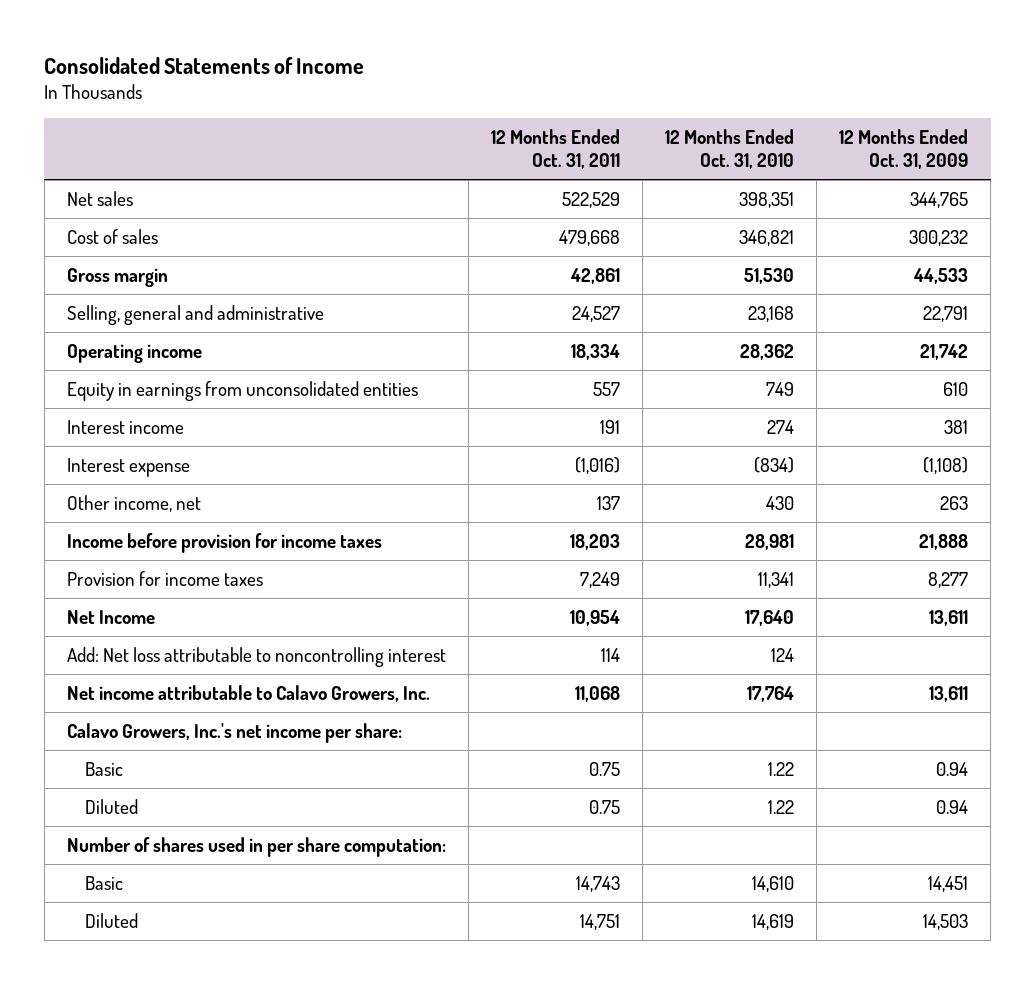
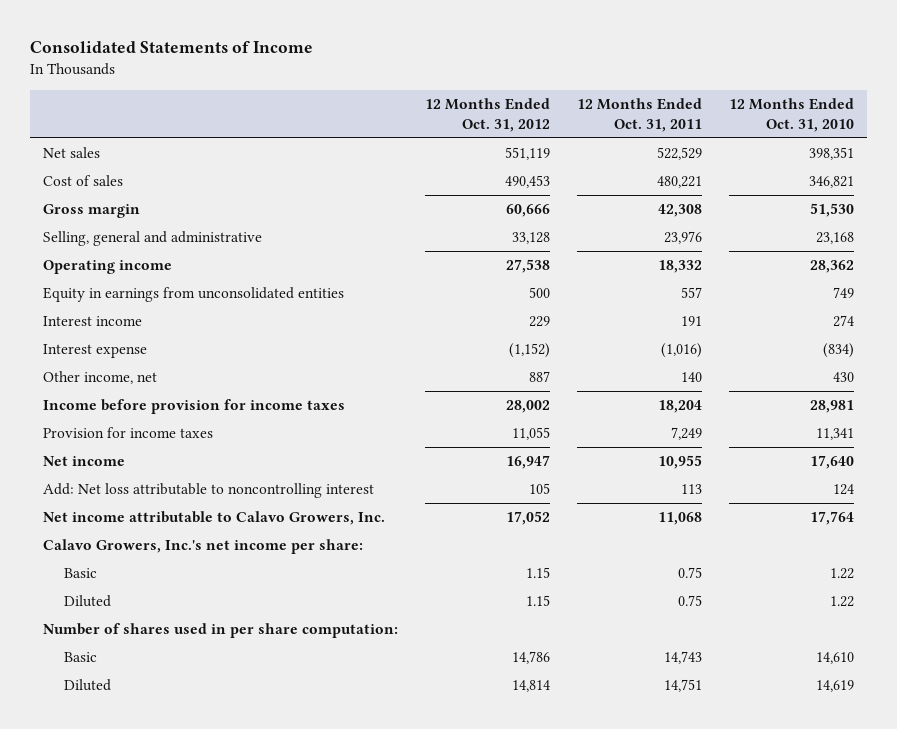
- | 12 Months Ended Oct. 31, 2011 | 12 Months Ended Oct. 31, 2010 | 12 Months Ended Oct. 31, 2009
+ | 12 Months Ended Oct. 31, 2012 | 12 Months Ended Oct. 31, 2011 | 12 Months Ended Oct. 31, 2010
- Cost of sales | 479,668 | 346,821 | 300,232
- Gross margin | 42,861 | 51,530 | 44,533
- Selling, general and administrative | 24,527 | 23,168 | 22,791
- Operating income | 18,334 | 28,362 | 21,742
+ Cost of sales | 490,453 | 480,221 | 346,821
+ Gross margin | 60,666 | 42,308 | 51,530
+ Selling, general and administrative | 33,128 | 23,976 | 23,168
+ Operating income | 27,538 | 18,332 | 28,362
- Other income, net | 137 | 430 | 263
- Income before provision for income taxes | 18,203 | 28,981 | 21,888
+ Other income, net | 887 | 140 | 430
+ Income before provision for income taxes | 28,002 | 18,204 | 28,981
- Net Income | 10,954 | 17,640 | 13,611
- Add: Net loss attributable to noncontrolling interest | 114 | 124 |
+ Net income | 16,947 | 10,955 | 17,640
+ Add: Net loss attributable to noncontrolling interest | 105 | 113 | 124

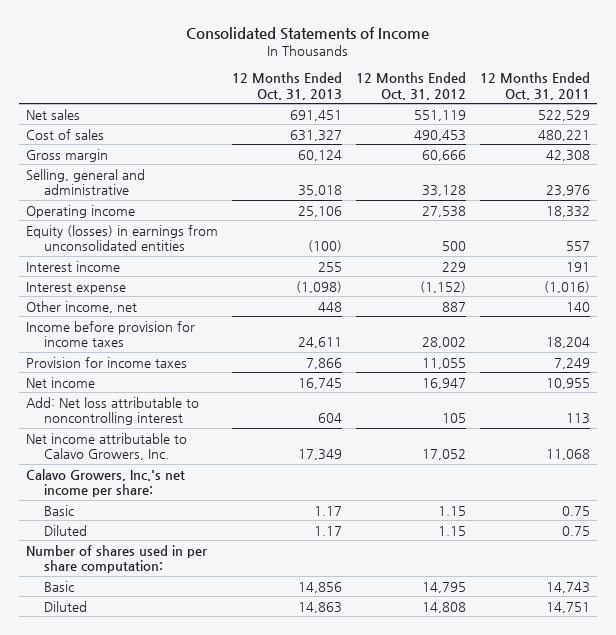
- | 12 Months Ended Oct. 31, 2012 | 12 Months Ended Oct. 31, 2011 | 12 Months Ended Oct. 31, 2010
+ | 12 Months Ended Oct. 31, 2013 | 12 Months Ended Oct. 31, 2012 | 12 Months Ended Oct. 31, 2011
- Equity in earnings from unconsolidated entities | 500 | 557 | 749
+ Equity (losses) in earnings from unconsolidated entities | (100) | 500 | 557
- Basic | 14,786 | 14,743 | 14,610
- Diluted | 14,814 | 14,751 | 14,619
+ Basic | 14,856 | 14,795 | 14,743
+ Diluted | 14,863 | 14,808 | 14,751

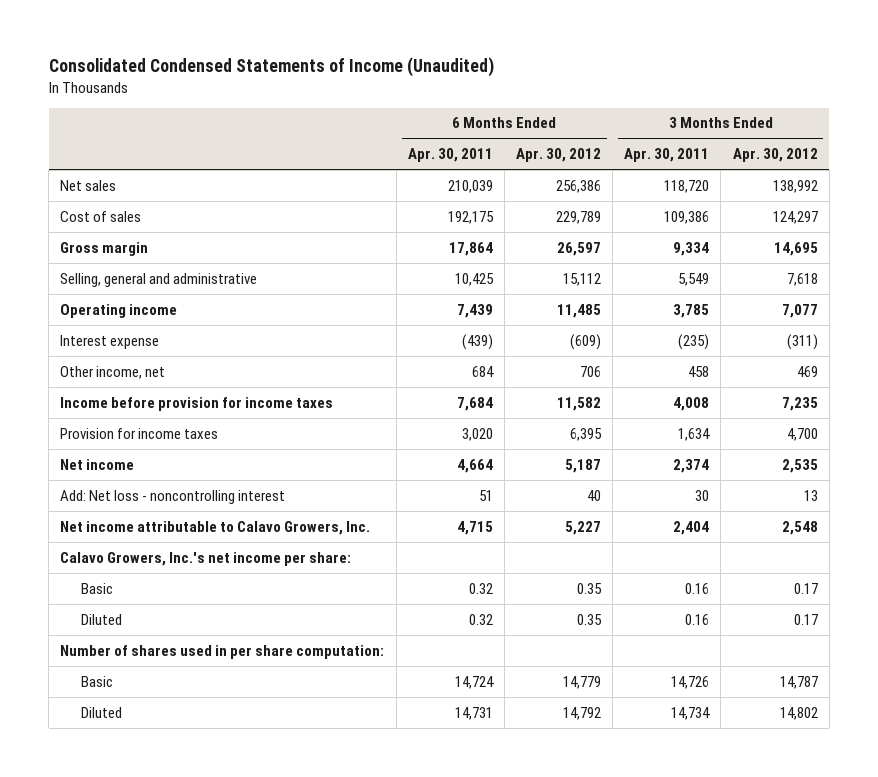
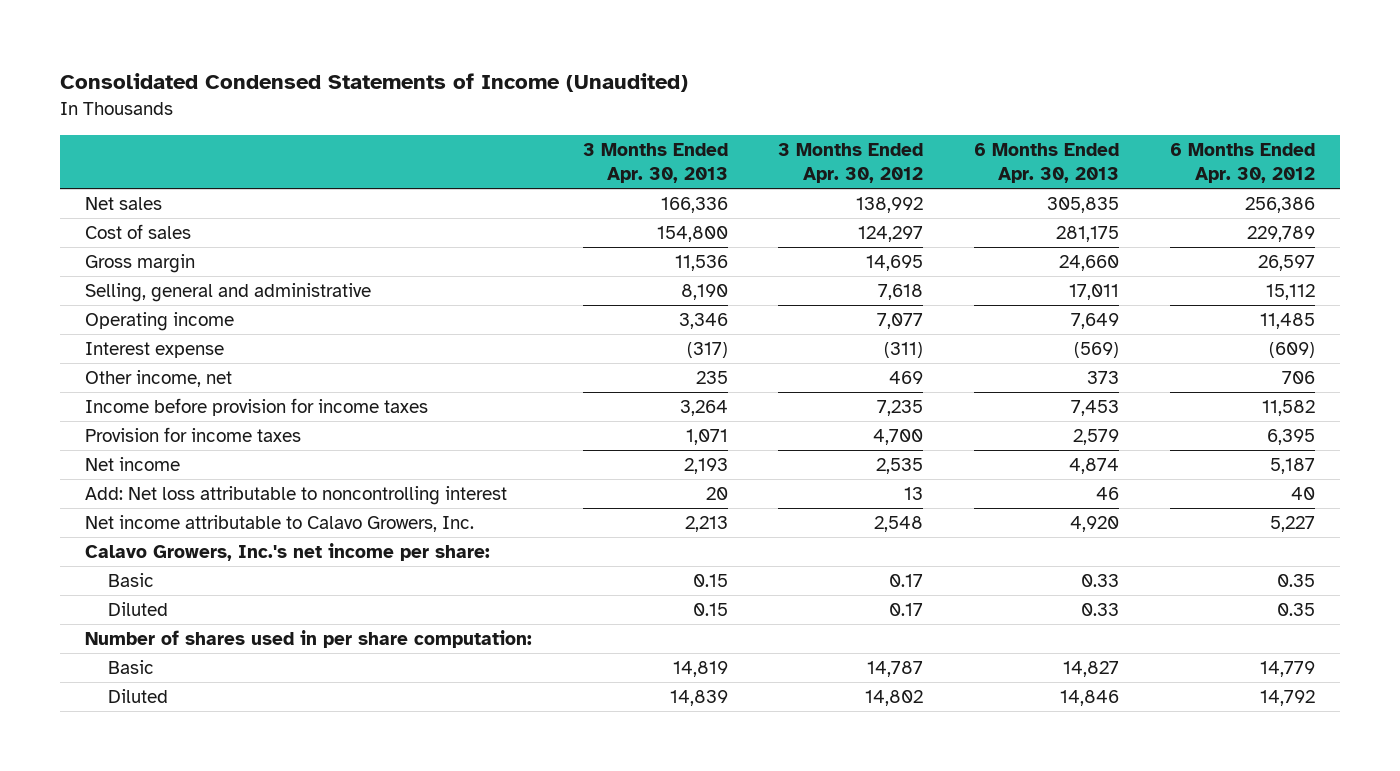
- | 6 Months Ended Apr. 30, 2011 | 6 Months Ended Apr. 30, 2012 | 3 Months Ended Apr. 30, 2011 | 3 Months Ended Apr. 30, 2012
+ | 3 Months Ended Apr. 30, 2013 | 3 Months Ended Apr. 30, 2012 | 6 Months Ended Apr. 30, 2013 | 6 Months Ended Apr. 30, 2012
- Add: Net loss - noncontrolling interest | 51 | 40 | 30 | 13
+ Add: Net loss attributable to noncontrolling interest | 20 | 13 | 46 | 40

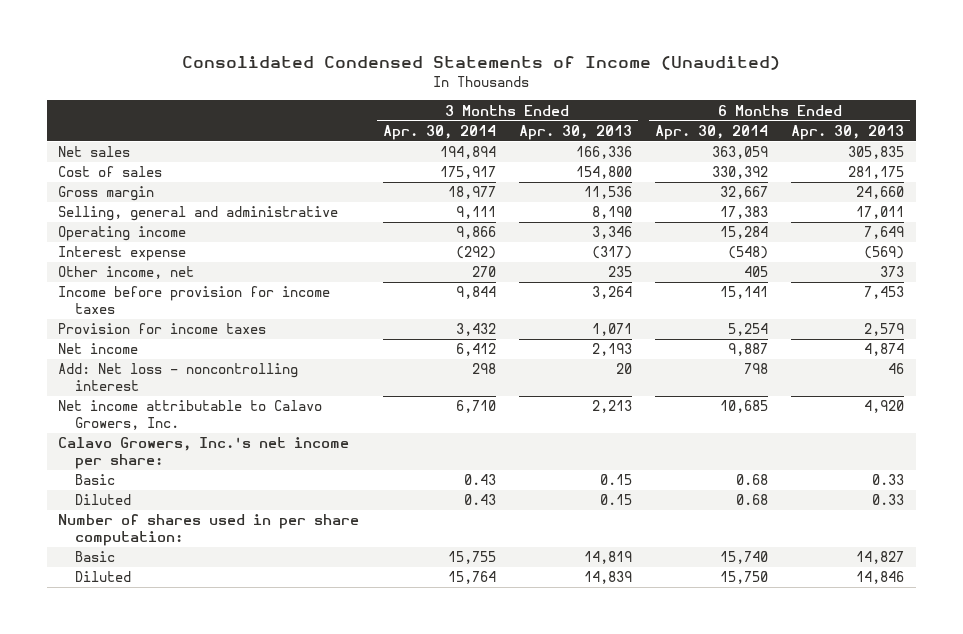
- | 3 Months Ended Apr. 30, 2013 | 3 Months Ended Apr. 30, 2012 | 6 Months Ended Apr. 30, 2013 | 6 Months Ended Apr. 30, 2012
+ | 3 Months Ended Apr. 30, 2014 | 3 Months Ended Apr. 30, 2013 | 6 Months Ended Apr. 30, 2014 | 6 Months Ended Apr. 30, 2013
- Add: Net loss attributable to noncontrolling interest | 20 | 13 | 46 | 40
+ Add: Net loss - noncontrolling interest | 298 | 20 | 798 | 46

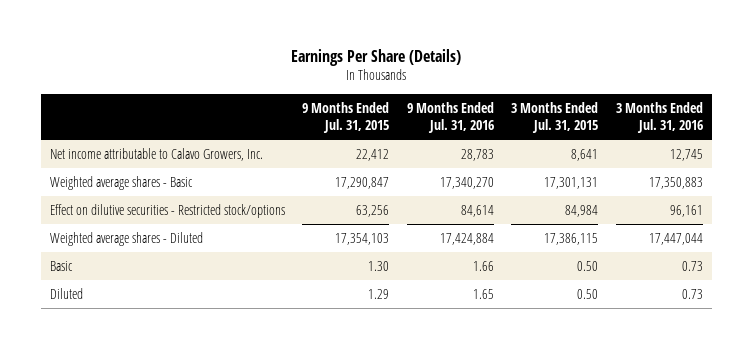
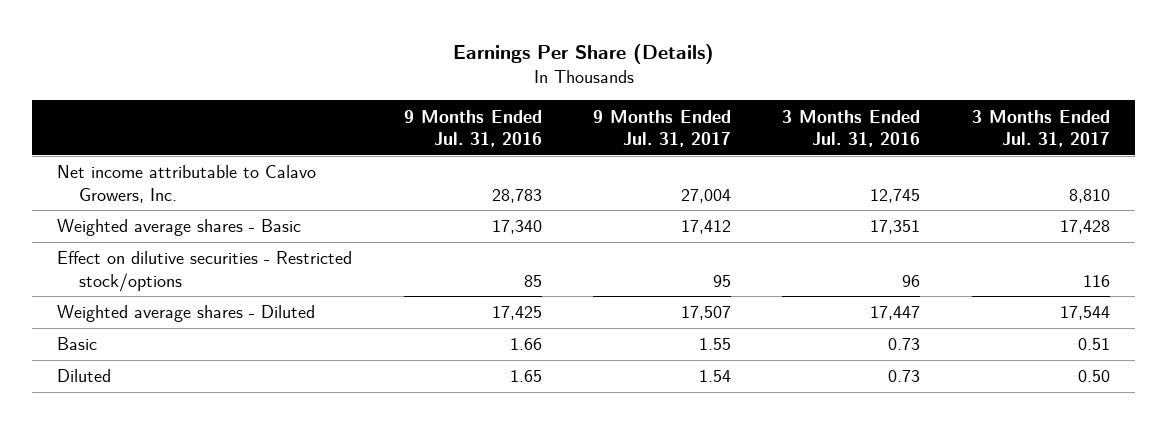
- | 9 Months Ended Jul. 31, 2015 | 9 Months Ended Jul. 31, 2016 | 3 Months Ended Jul. 31, 2015 | 3 Months Ended Jul. 31, 2016
+ | 9 Months Ended Jul. 31, 2016 | 9 Months Ended Jul. 31, 2017 | 3 Months Ended Jul. 31, 2016 | 3 Months Ended Jul. 31, 2017
- Weighted average shares - Basic | 17,290,847 | 17,340,270 | 17,301,131 | 17,350,883
- Effect on dilutive securities - Restricted stock/options | 63,256 | 84,614 | 84,984 | 96,161
- Weighted average shares - Diluted | 17,354,103 | 17,424,884 | 17,386,115 | 17,447,044
+ Weighted average shares - Basic | 17,340 | 17,412 | 17,351 | 17,428
+ Effect on dilutive securities - Restricted stock/options | 85 | 95 | 96 | 116
+ Weighted average shares - Diluted | 17,425 | 17,507 | 17,447 | 17,544

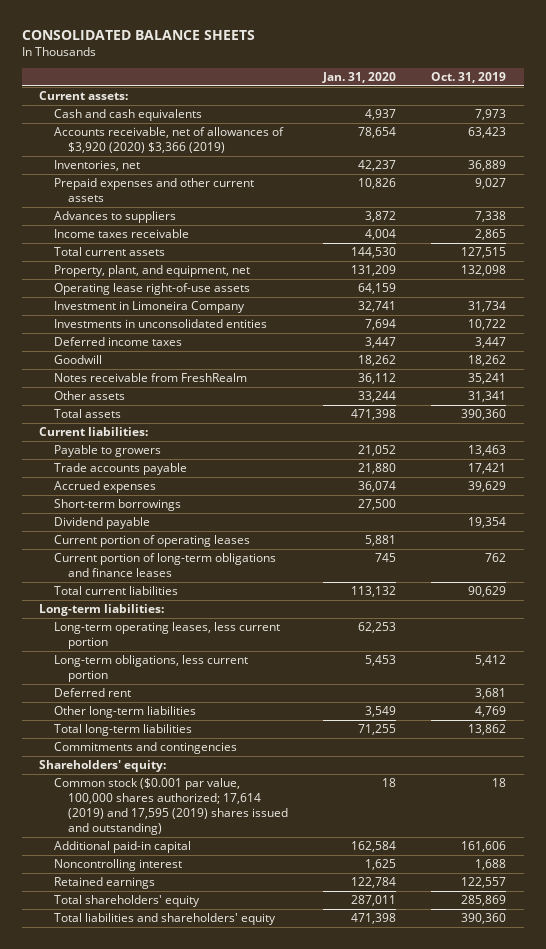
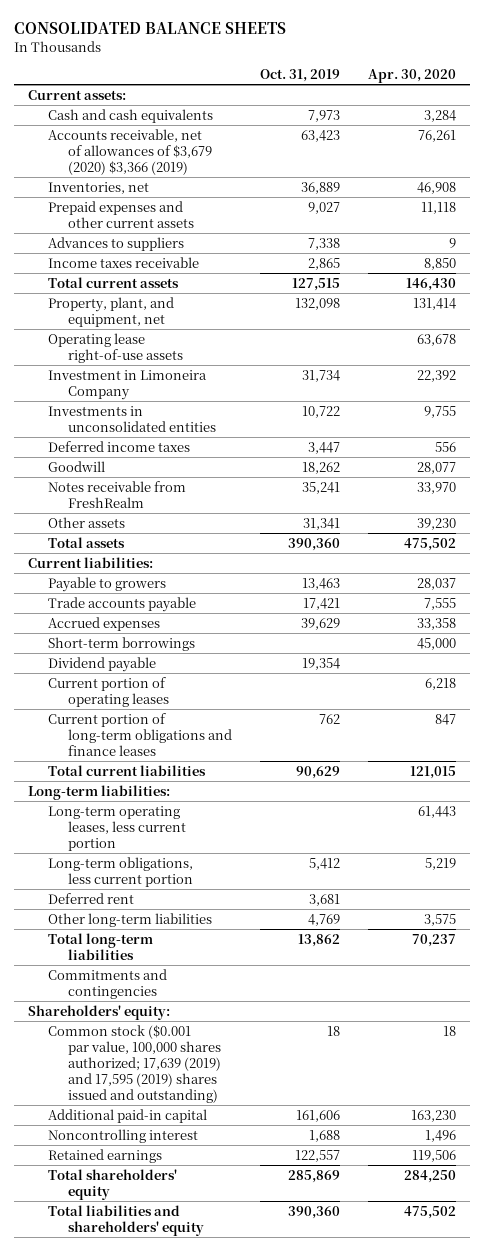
- | Jan. 31, 2020 | Oct. 31, 2019
+ | Oct. 31, 2019 | Apr. 30, 2020
- Accounts receivable, net of allowances of $3,920 (2020) $3,366 (2019) | 78,654 | 63,423
+ Accounts receivable, net of allowances of $3,679 (2020) $3,366 (2019) | 63,423 | 76,261
- Common stock ($0.001 par value, 100,000 shares authorized; 17,614 (2019) and 17,595 (2019) shares issued and outstanding) | 18 | 18
+ Common stock ($0.001 par value, 100,000 shares authorized; 17,639 (2019) and 17,595 (2019) shares issued and outstanding) | 18 | 18

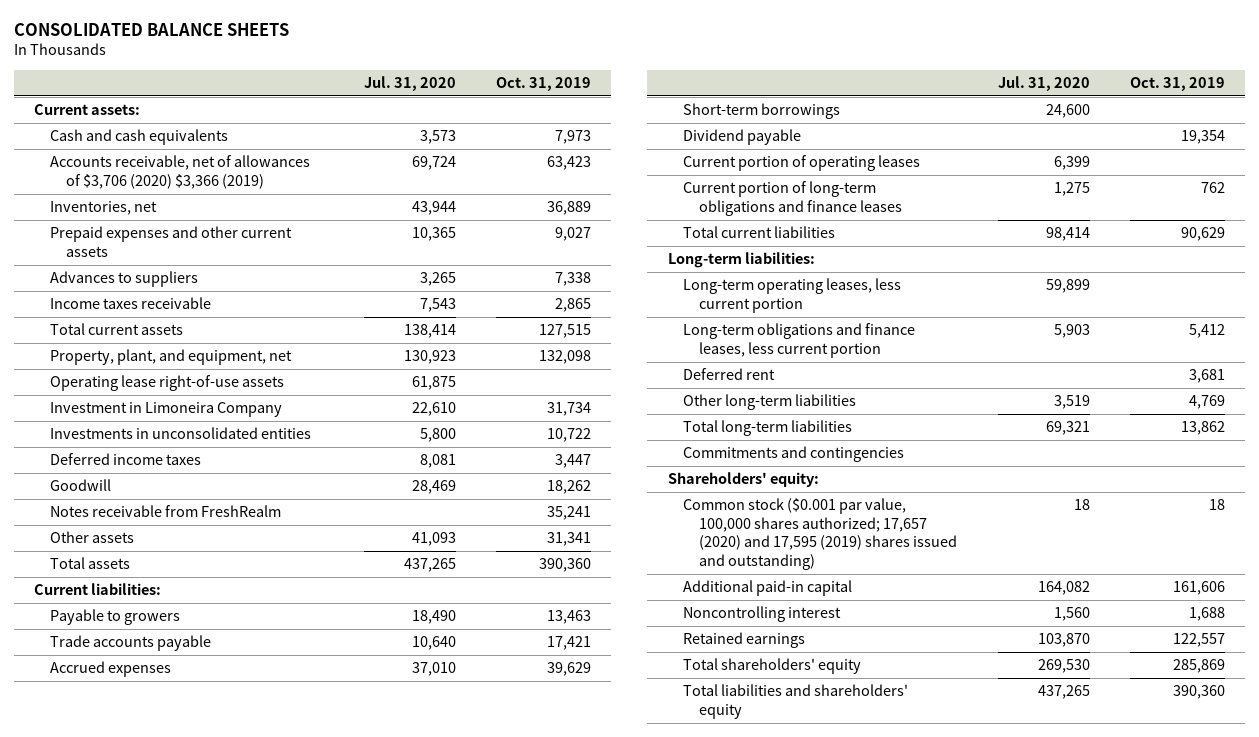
- | Oct. 31, 2019 | Apr. 30, 2020
+ | Jul. 31, 2020 | Oct. 31, 2019
- Accounts receivable, net of allowances of $3,679 (2020) $3,366 (2019) | 63,423 | 76,261
+ Accounts receivable, net of allowances of $3,706 (2020) $3,366 (2019) | 69,724 | 63,423
- Long-term obligations, less current portion | 5,412 | 5,219
+ Long-term obligations and finance leases, less current portion | 5,903 | 5,412
- Common stock ($0.001 par value, 100,000 shares authorized; 17,639 (2019) and 17,595 (2019) shares issued and outstanding) | 18 | 18
+ Common stock ($0.001 par value, 100,000 shares authorized; 17,657 (2020) and 17,595 (2019) shares issued and outstanding) | 18 | 18

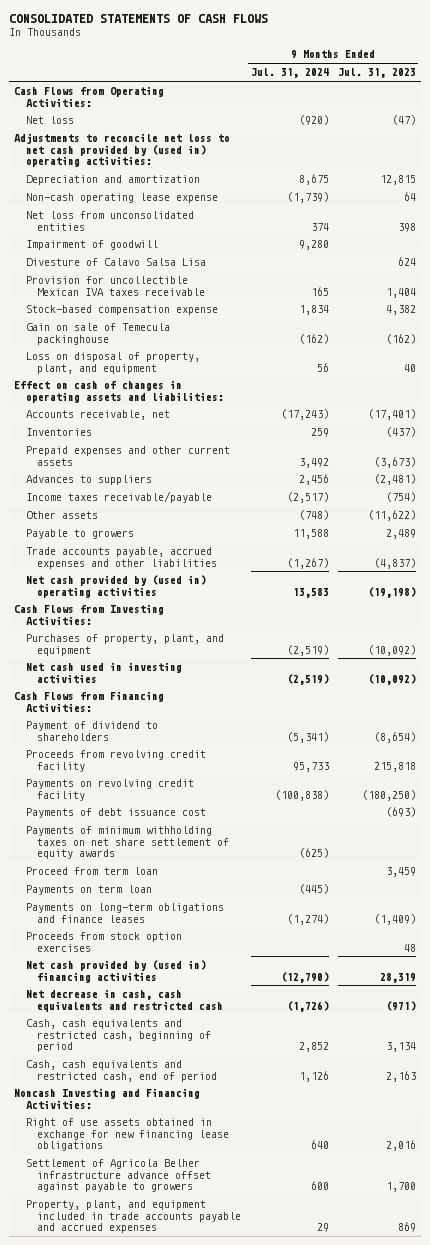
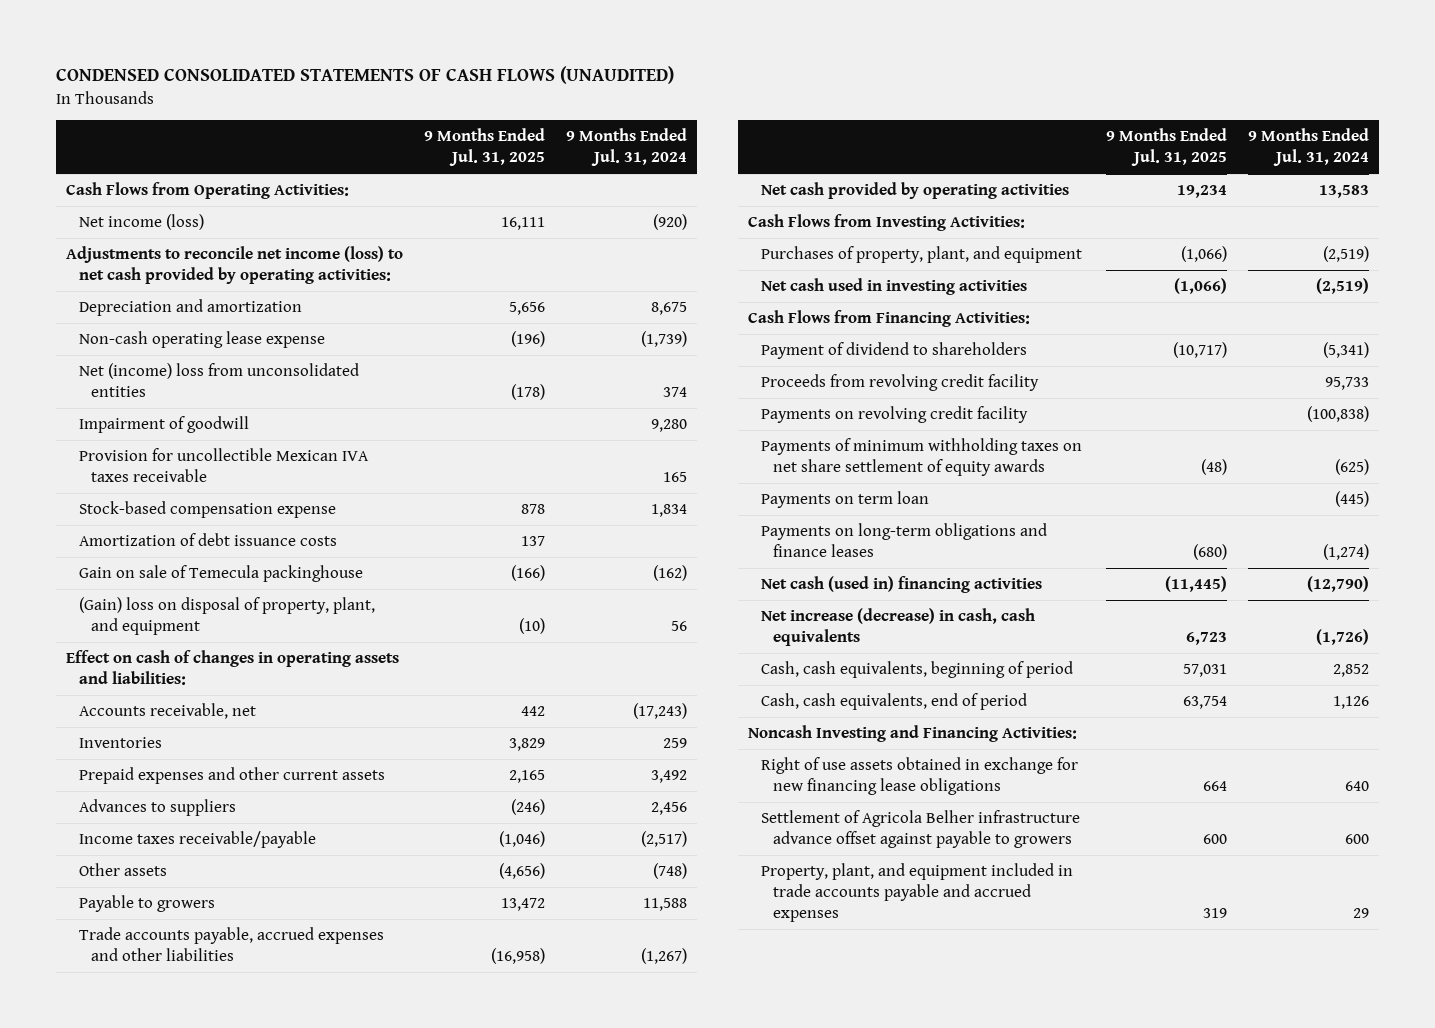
- CONSOLIDATED STATEMENTS OF CASH FLOWS
+ CONDENSED CONSOLIDATED STATEMENTS OF CASH FLOWS (UNAUDITED)
- | 9 Months Ended Jul. 31, 2024 | 9 Months Ended Jul. 31, 2023
+ | 9 Months Ended Jul. 31, 2025 | 9 Months Ended Jul. 31, 2024
- Net loss | (920) | (47)
- Adjustments to reconcile net loss to net cash provided by (used in) operating activities:
+ Net income (loss) | 16,111 | (920)
+ Adjustments to reconcile net income (loss) to net cash provided by operating activities:
- Net loss from unconsolidated entities | 374 | 398
+ Net (income) loss from unconsolidated entities | (178) | 374
- Divesture of Calavo Salsa Lisa | | 624
+ Amortization of debt issuance costs | 137 |
- Loss on disposal of property, plant, and equipment | 56 | 40
+ (Gain) loss on disposal of property, plant, and equipment | (10) | 56
- Net cash provided by (used in) operating activities | 13,583 | (19,198)
+ Net cash provided by operating activities | 19,234 | 13,583
- Payments of debt issuance cost | | (693)
- Proceed from term loan | | 3,459
- Proceeds from stock option exercises | | 48
- Net cash provided by (used in) financing activities | (12,790) | 28,319
- Net decrease in cash, cash equivalents and restricted cash | (1,726) | (971)
- Cash, cash equivalents and restricted cash, beginning of period | 2,852 | 3,134
- Cash, cash equivalents and restricted cash, end of period | 1,126 | 2,163
+ Net cash (used in) financing activities | (11,445) | (12,790)
+ Net increase (decrease) in cash, cash equivalents | 6,723 | (1,726)
+ Cash, cash equivalents, beginning of period | 57,031 | 2,852
+ Cash, cash equivalents, end of period | 63,754 | 1,126

